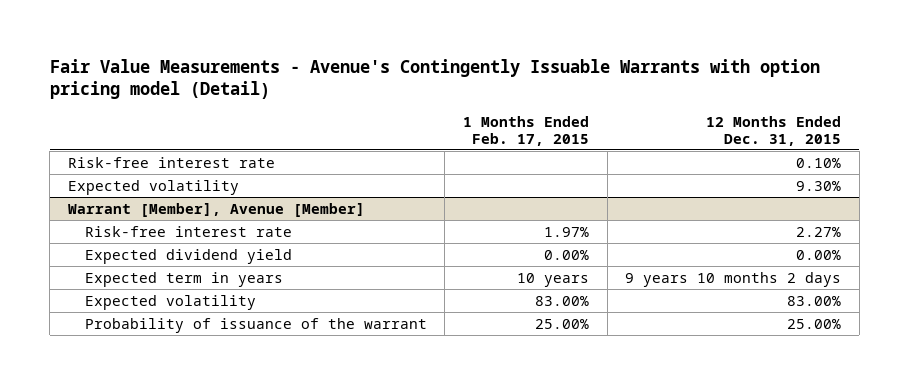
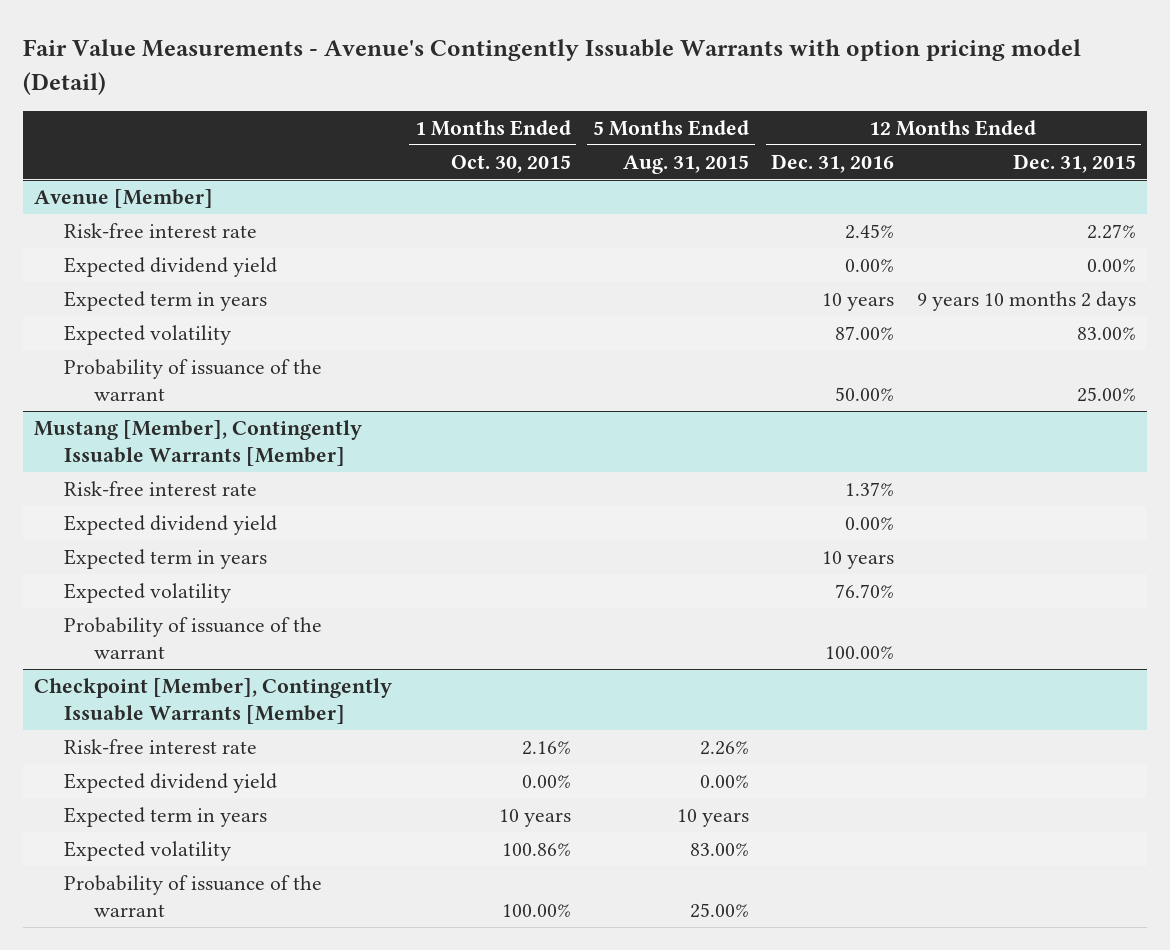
- | 1 Months Ended Feb. 17, 2015 | 12 Months Ended Dec. 31, 2015
+ | 1 Months Ended Oct. 30, 2015 | 5 Months Ended Aug. 31, 2015 | 12 Months Ended Dec. 31, 2016 | 12 Months Ended Dec. 31, 2015
- Risk-free interest rate | | 0.10%
- Expected volatility | | 9.30%
- Warrant [Member], Avenue [Member]
+ Avenue [Member]
+ Mustang [Member], Contingently Issuable Warrants [Member]
+ Risk-free interest rate | | | 1.37% |
+ Expected dividend yield | | | 0.00% |
+ Expected term in years | | | 10 years |
+ Expected volatility | | | 76.70% |
+ Probability of issuance of the warrant | | | 100.00% |
+ Checkpoint [Member], Contingently Issuable Warrants [Member]
+ Risk-free interest rate | 2.16% | 2.26% | |
+ Expected dividend yield | 0.00% | 0.00% | |
+ Expected term in years | 10 years | 10 years | |
+ Expected volatility | 100.86% | 83.00% | |
+ Probability of issuance of the warrant | 100.00% | 25.00% | |

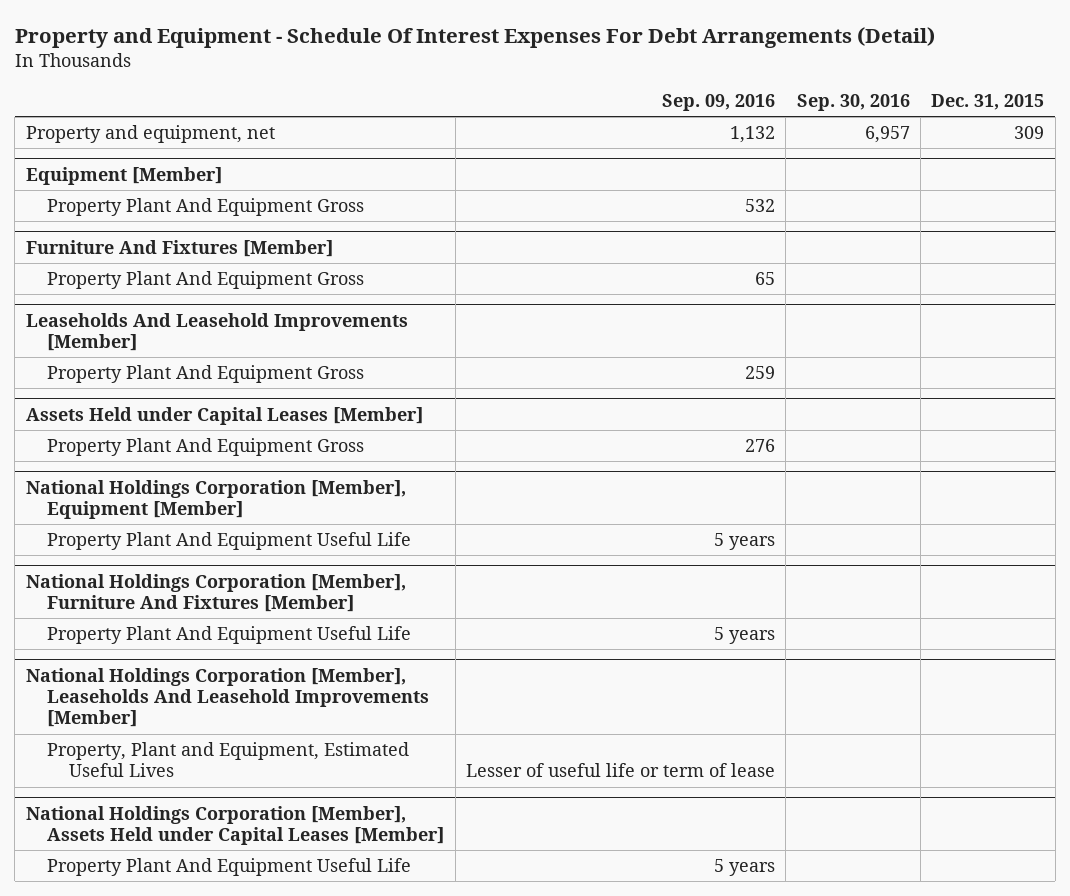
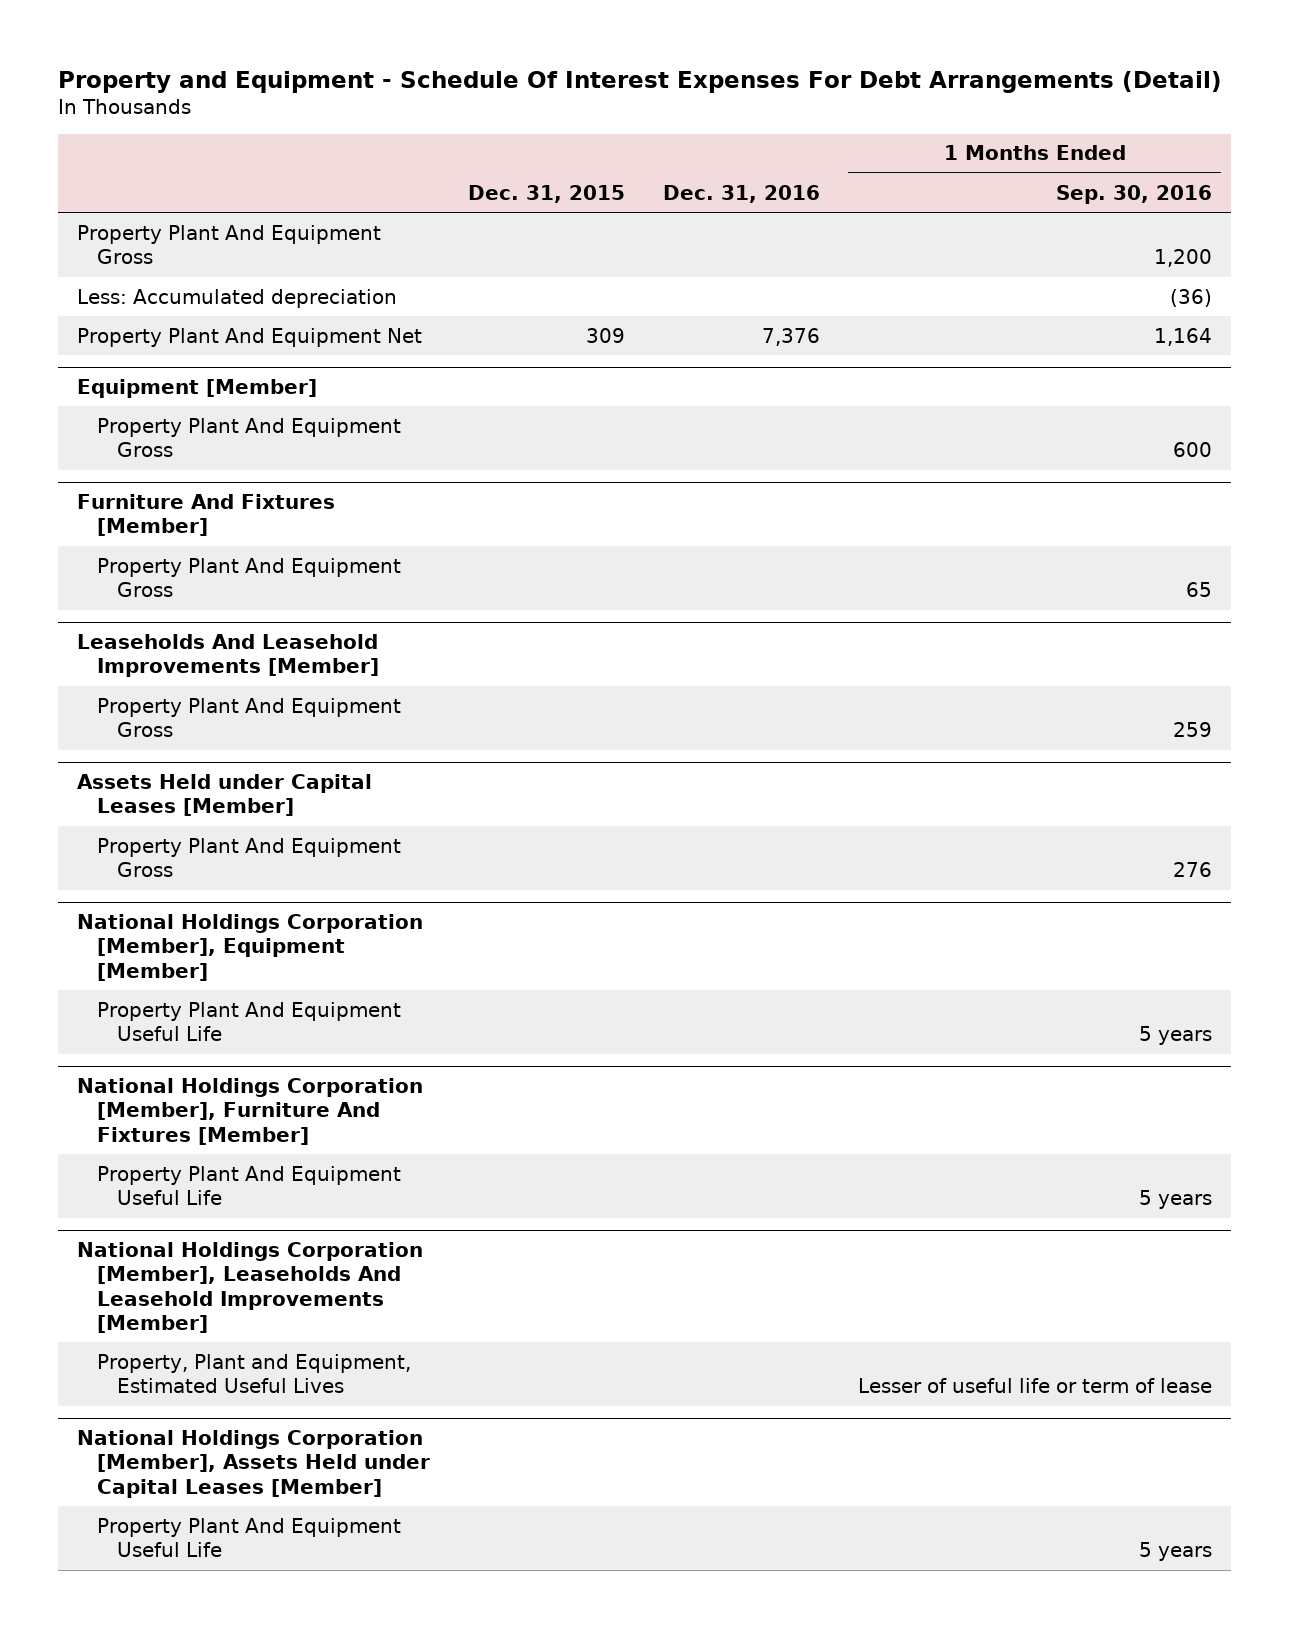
- | Sep. 09, 2016 | Sep. 30, 2016 | Dec. 31, 2015
+ | Dec. 31, 2015 | Dec. 31, 2016 | 1 Months Ended Sep. 30, 2016
- Property and equipment, net | 1,132 | 6,957 | 309
+ Property Plant And Equipment Gross | | | 1,200
+ Less: Accumulated depreciation | | | (36)
+ Property Plant And Equipment Net | 309 | 7,376 | 1,164

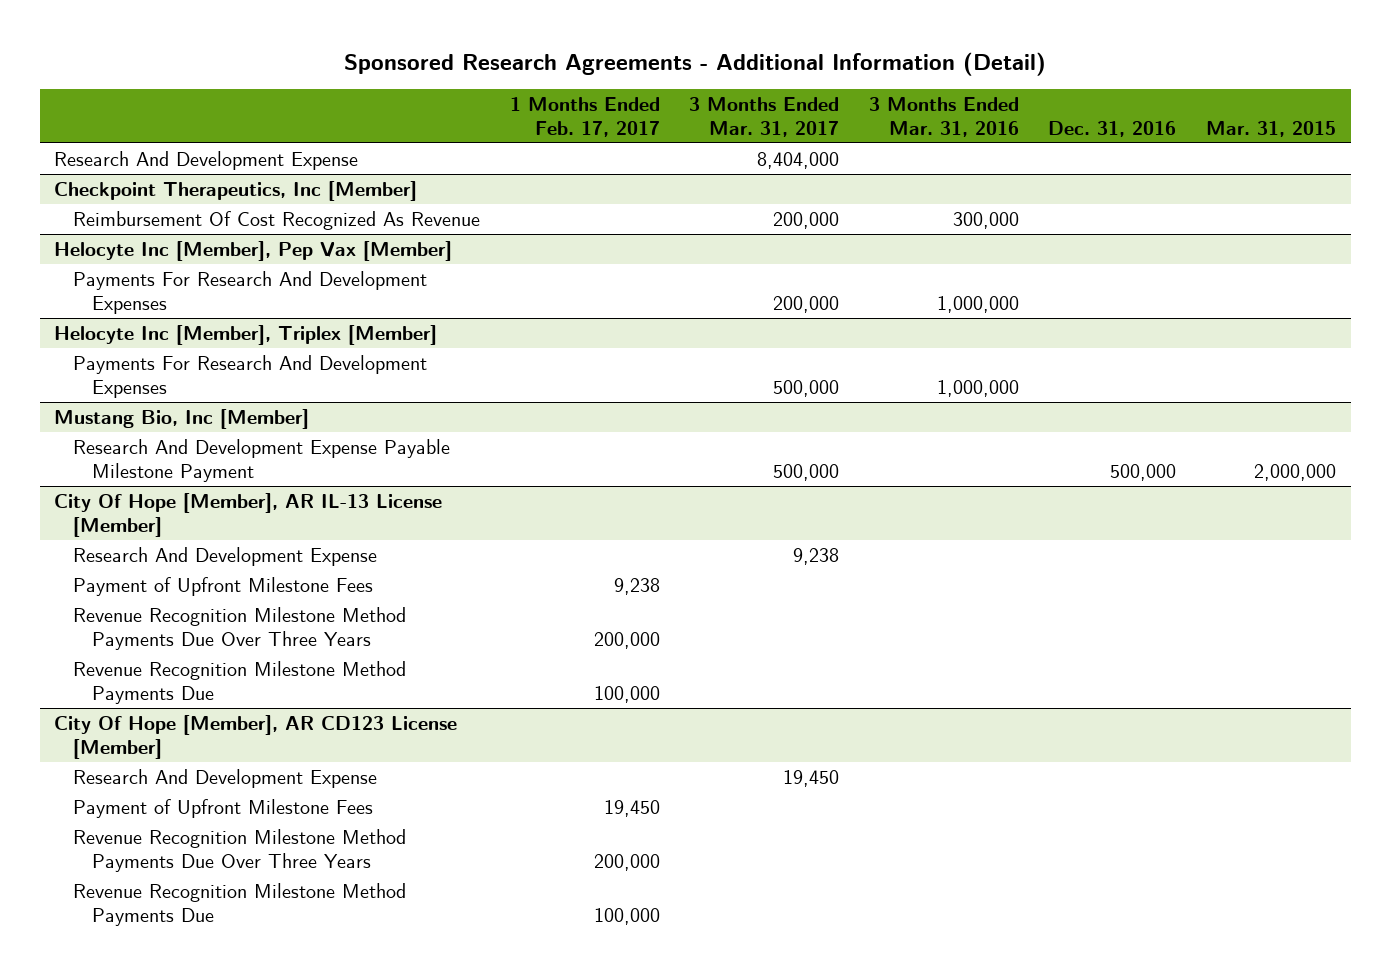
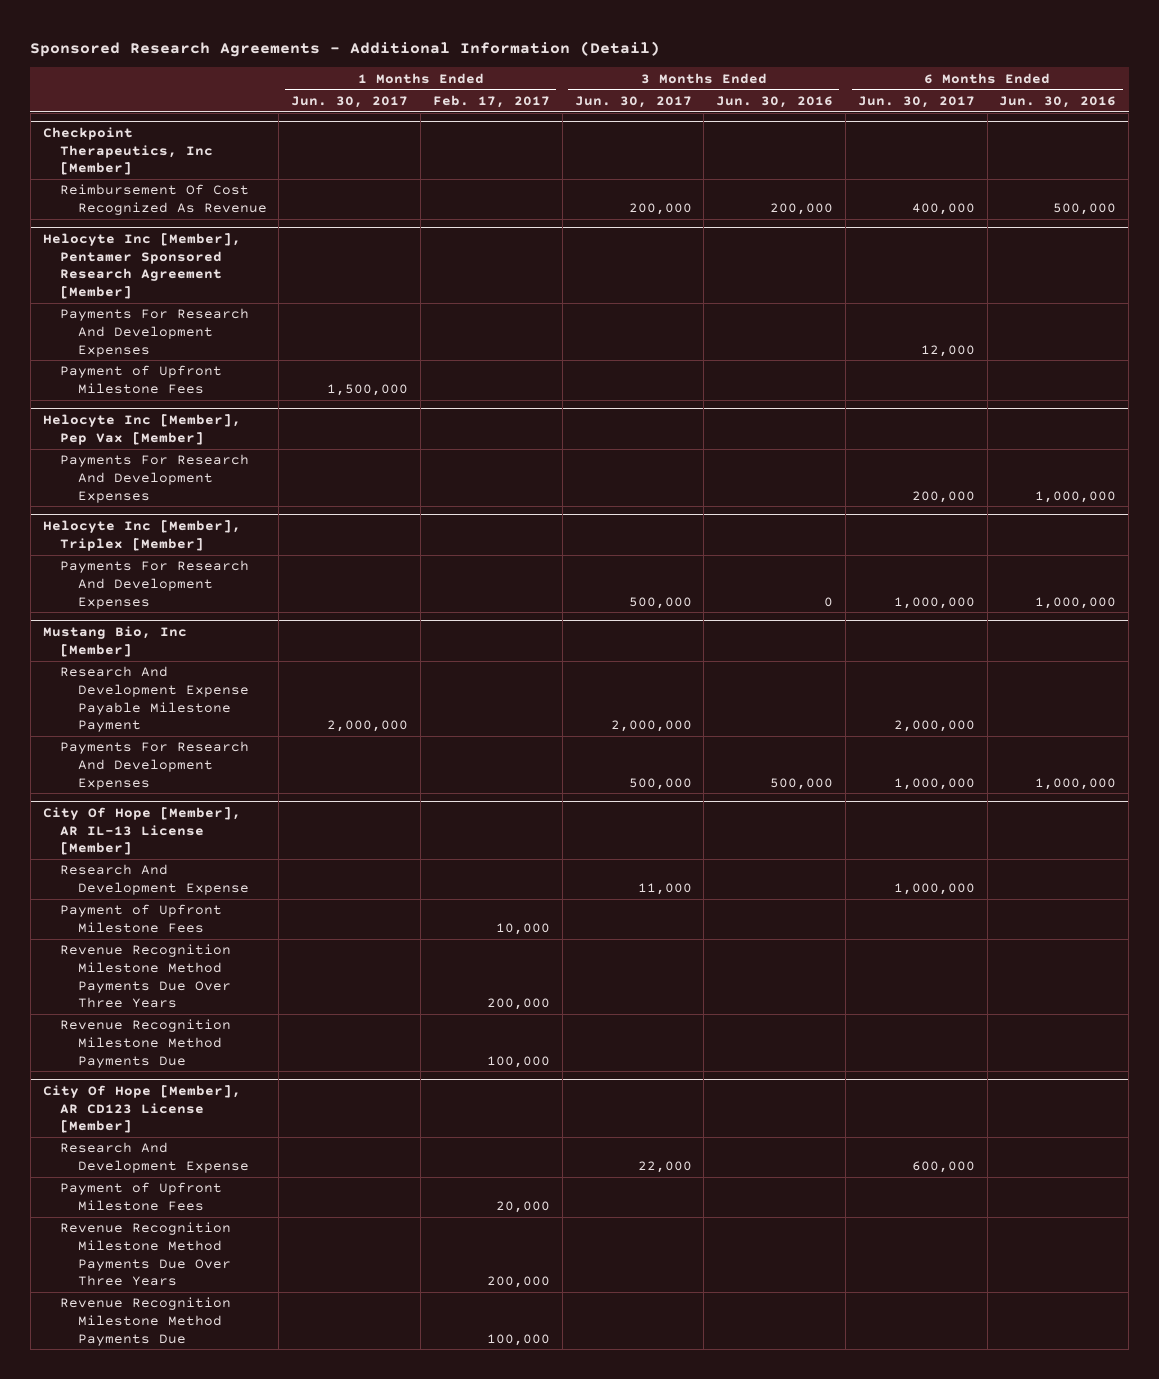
- | 1 Months Ended Feb. 17, 2017 | 3 Months Ended Mar. 31, 2017 | 3 Months Ended Mar. 31, 2016 | Dec. 31, 2016 | Mar. 31, 2015
+ | 1 Months Ended Jun. 30, 2017 | 1 Months Ended Feb. 17, 2017 | 3 Months Ended Jun. 30, 2017 | 3 Months Ended Jun. 30, 2016 | 6 Months Ended Jun. 30, 2017 | 6 Months Ended Jun. 30, 2016
- Research And Development Expense | | 8,404,000 | | |
+ Helocyte Inc [Member], Pentamer Sponsored Research Agreement [Member]
+ Payments For Research And Development Expenses | | | | | 12,000 |
+ Payment of Upfront Milestone Fees | 1,500,000 | | | | |
@ Mustang Bio, Inc [Member]
+ Payments For Research And Development Expenses | | | 500,000 | 500,000 | 1,000,000 | 1,000,000
@ City Of Hope [Member], AR IL-13 License [Member]
- Payment of Upfront Milestone Fees | 9,238 | | | |
+ Payment of Upfront Milestone Fees | | 10,000 | | | |
@ City Of Hope [Member], AR CD123 License [Member]
- Payment of Upfront Milestone Fees | 19,450 | | | |
+ Payment of Upfront Milestone Fees | | 20,000 | | | |

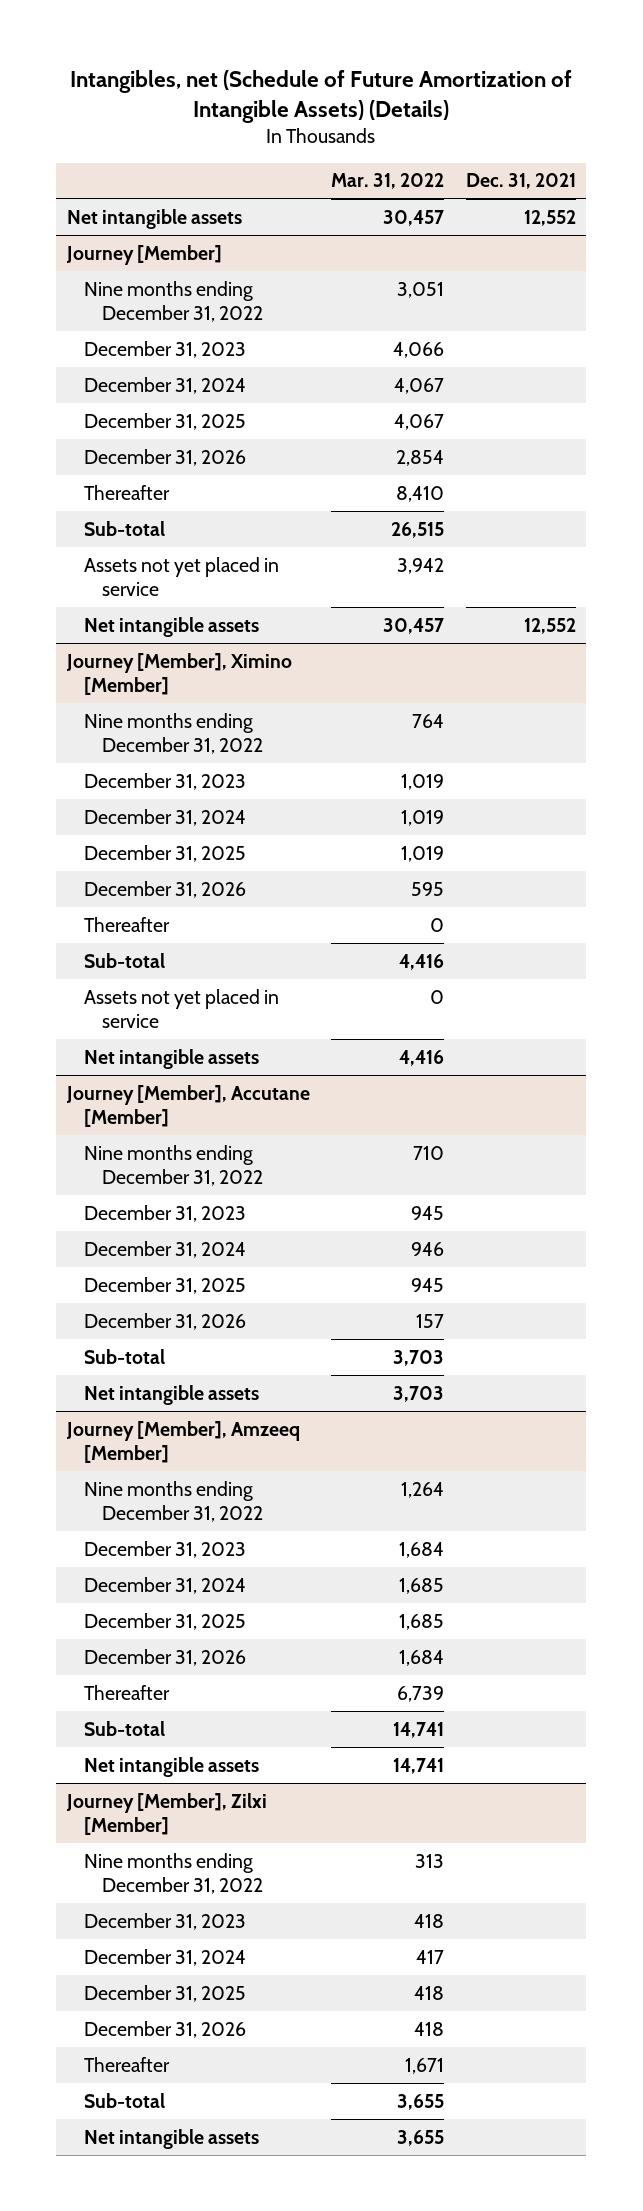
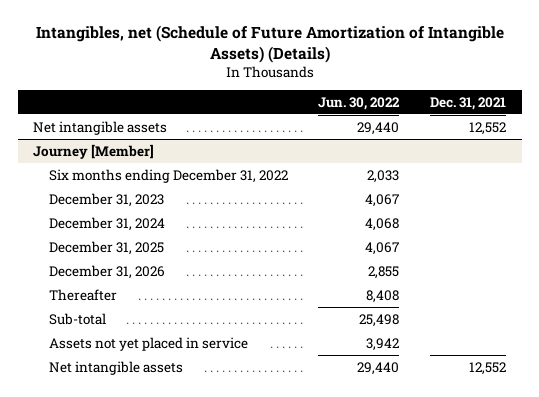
- | Mar. 31, 2022 | Dec. 31, 2021
+ | Jun. 30, 2022 | Dec. 31, 2021
@ Journey [Member]
- Nine months ending December 31, 2022 | 3,051 |
+ Six months ending December 31, 2022 | 2,033 |
- Journey [Member], Ximino [Member]
- Nine months ending December 31, 2022 | 764 |
- December 31, 2023 | 1,019 |
- December 31, 2024 | 1,019 |
- December 31, 2025 | 1,019 |
- December 31, 2026 | 595 |
- Thereafter | 0 |
- Sub-total | 4,416 |
- Assets not yet placed in service | 0 |
- Net intangible assets | 4,416 |
- Journey [Member], Accutane [Member]
- Nine months ending December 31, 2022 | 710 |
- December 31, 2023 | 945 |
- December 31, 2024 | 946 |
- December 31, 2025 | 945 |
- December 31, 2026 | 157 |
- Sub-total | 3,703 |
- Net intangible assets | 3,703 |
- Journey [Member], Amzeeq [Member]
- Nine months ending December 31, 2022 | 1,264 |
- December 31, 2023 | 1,684 |
- December 31, 2024 | 1,685 |
- December 31, 2025 | 1,685 |
- December 31, 2026 | 1,684 |
- Thereafter | 6,739 |
- Sub-total | 14,741 |
- Net intangible assets | 14,741 |
- Journey [Member], Zilxi [Member]
- Nine months ending December 31, 2022 | 313 |
- December 31, 2023 | 418 |
- December 31, 2024 | 417 |
- December 31, 2025 | 418 |
- December 31, 2026 | 418 |
- Thereafter | 1,671 |
- Sub-total | 3,655 |
- Net intangible assets | 3,655 |

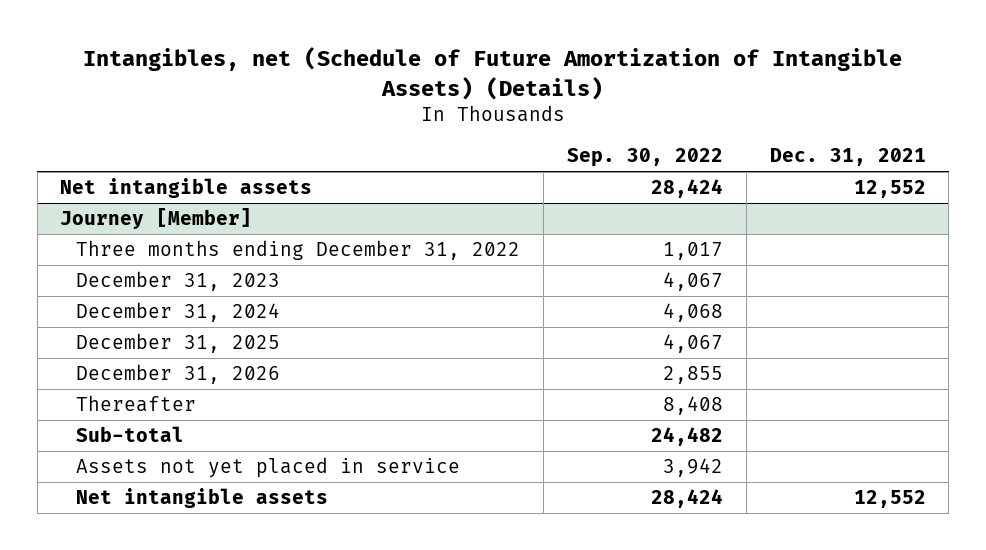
- | Jun. 30, 2022 | Dec. 31, 2021
+ | Sep. 30, 2022 | Dec. 31, 2021
@ Journey [Member]
- Six months ending December 31, 2022 | 2,033 |
+ Three months ending December 31, 2022 | 1,017 |

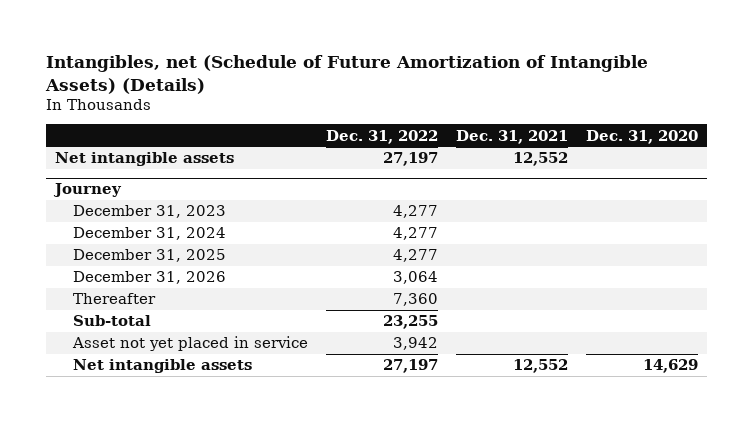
- | Sep. 30, 2022 | Dec. 31, 2021
+ | Dec. 31, 2022 | Dec. 31, 2021 | Dec. 31, 2020
- Journey [Member]
- Three months ending December 31, 2022 | 1,017 |
+ Journey
- Assets not yet placed in service | 3,942 |
+ Asset not yet placed in service | 3,942 | |

